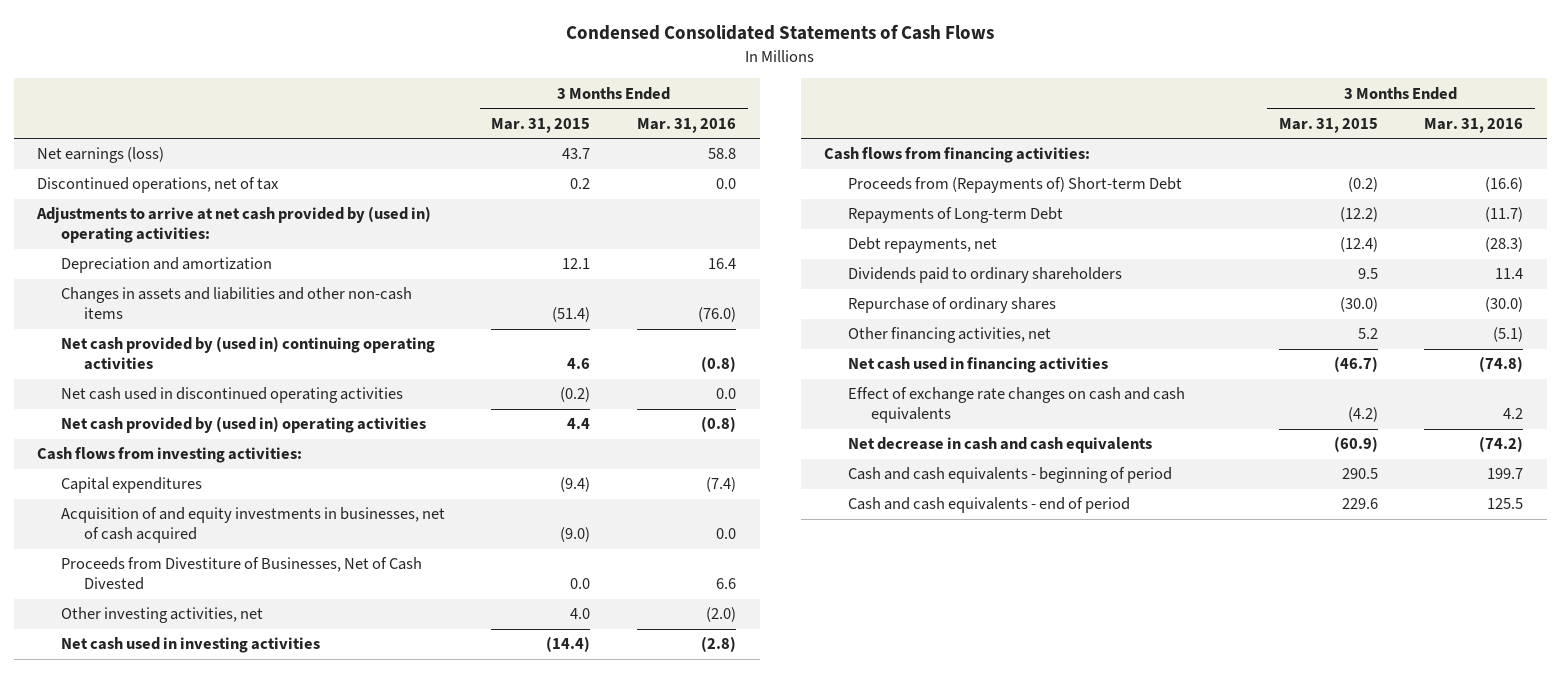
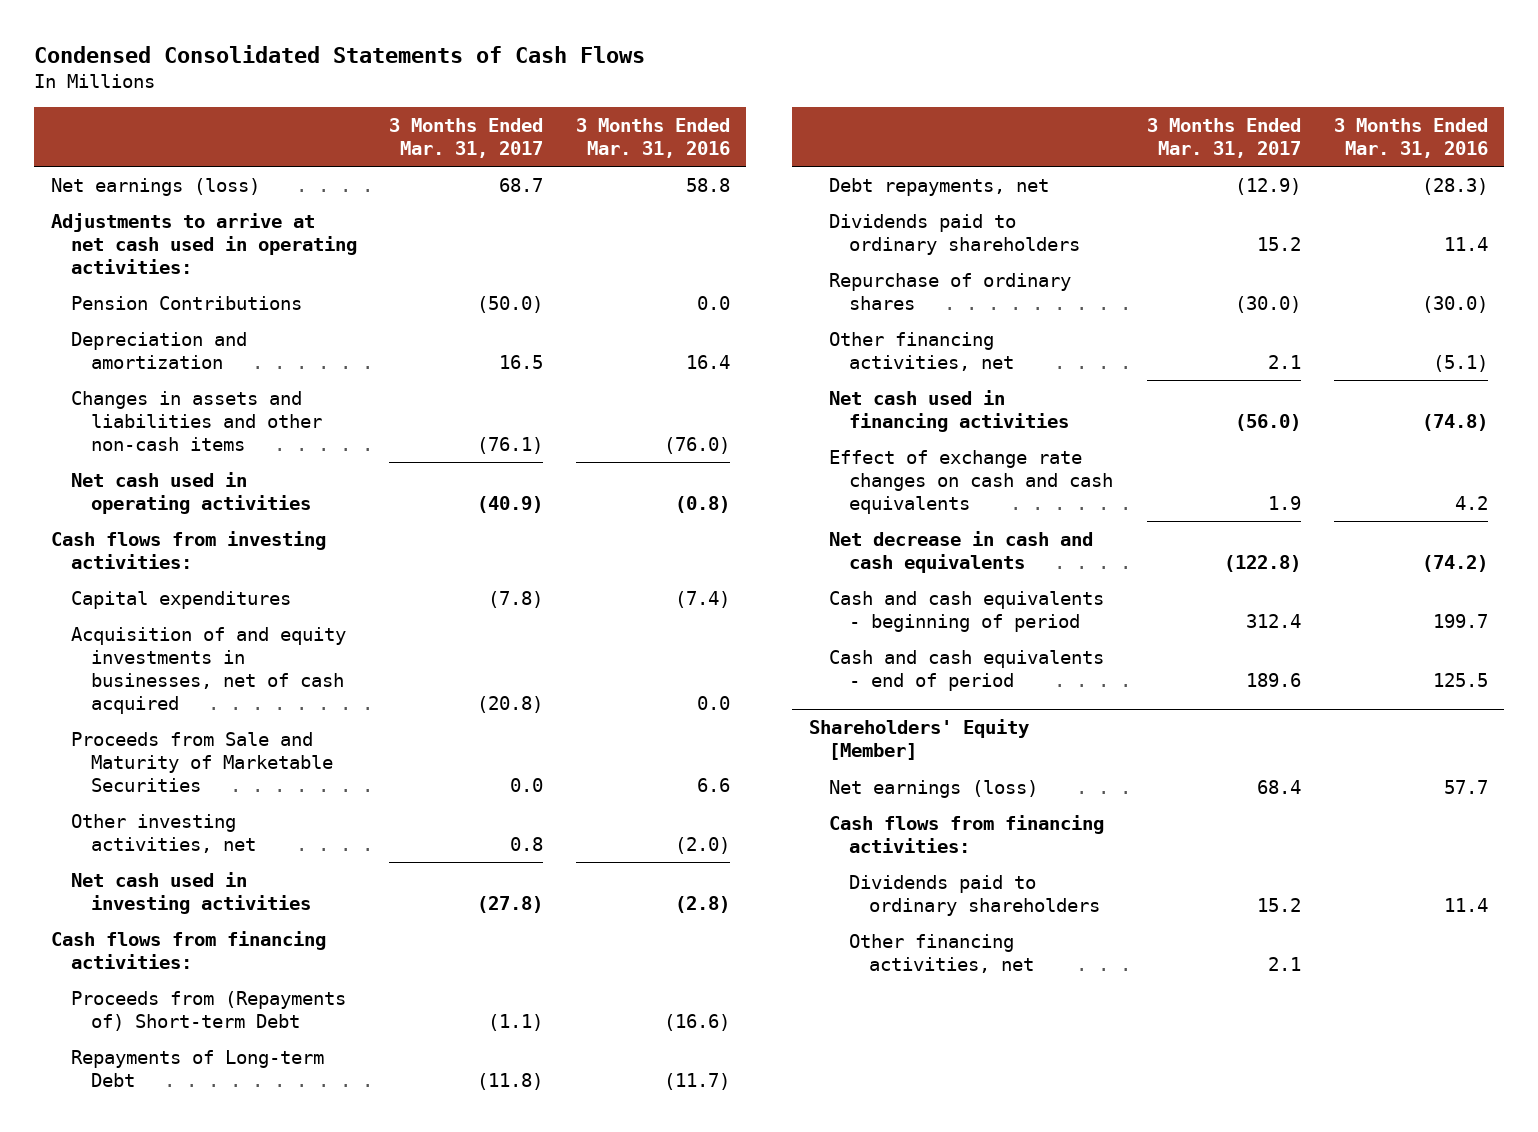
- | 3 Months Ended Mar. 31, 2015 | 3 Months Ended Mar. 31, 2016
+ | 3 Months Ended Mar. 31, 2017 | 3 Months Ended Mar. 31, 2016
- Discontinued operations, net of tax | 0.2 | 0.0
- Adjustments to arrive at net cash provided by (used in) operating activities:
+ Adjustments to arrive at net cash used in operating activities:
+ Pension Contributions | (50.0) | 0.0
- Net cash provided by (used in) continuing operating activities | 4.6 | (0.8)
- Net cash used in discontinued operating activities | (0.2) | 0.0
- Net cash provided by (used in) operating activities | 4.4 | (0.8)
+ Net cash used in operating activities | (40.9) | (0.8)
- Proceeds from Divestiture of Businesses, Net of Cash Divested | 0.0 | 6.6
+ Proceeds from Sale and Maturity of Marketable Securities | 0.0 | 6.6
+ Shareholders' Equity [Member]
+ Net earnings (loss) | 68.4 | 57.7
+ Cash flows from financing activities:
+ Dividends paid to ordinary shareholders | 15.2 | 11.4
+ Other financing activities, net | 2.1 |

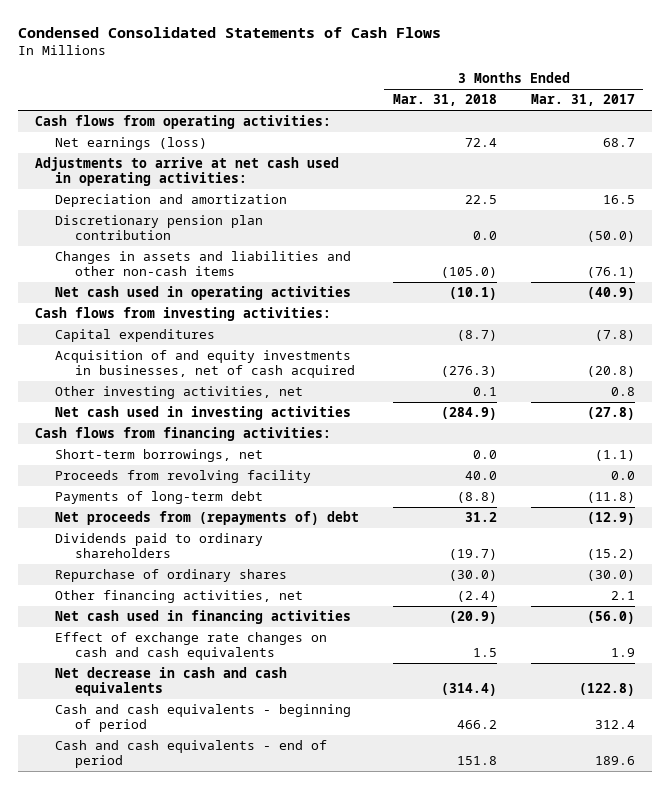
- | 3 Months Ended Mar. 31, 2017 | 3 Months Ended Mar. 31, 2016
+ | 3 Months Ended Mar. 31, 2018 | 3 Months Ended Mar. 31, 2017
+ Cash flows from operating activities:
- Pension Contributions | (50.0) | 0.0
+ Discretionary pension plan contribution | 0.0 | (50.0)
- Proceeds from Sale and Maturity of Marketable Securities | 0.0 | 6.6
- Proceeds from (Repayments of) Short-term Debt | (1.1) | (16.6)
- Repayments of Long-term Debt | (11.8) | (11.7)
- Debt repayments, net | (12.9) | (28.3)
- Dividends paid to ordinary shareholders | 15.2 | 11.4
+ Short-term borrowings, net | 0.0 | (1.1)
+ Proceeds from revolving facility | 40.0 | 0.0
+ Payments of long-term debt | (8.8) | (11.8)
+ Net proceeds from (repayments of) debt | 31.2 | (12.9)
+ Dividends paid to ordinary shareholders | (19.7) | (15.2)
- Shareholders' Equity [Member]
- Net earnings (loss) | 68.4 | 57.7
- Cash flows from financing activities:
- Dividends paid to ordinary shareholders | 15.2 | 11.4
- Other financing activities, net | 2.1 |

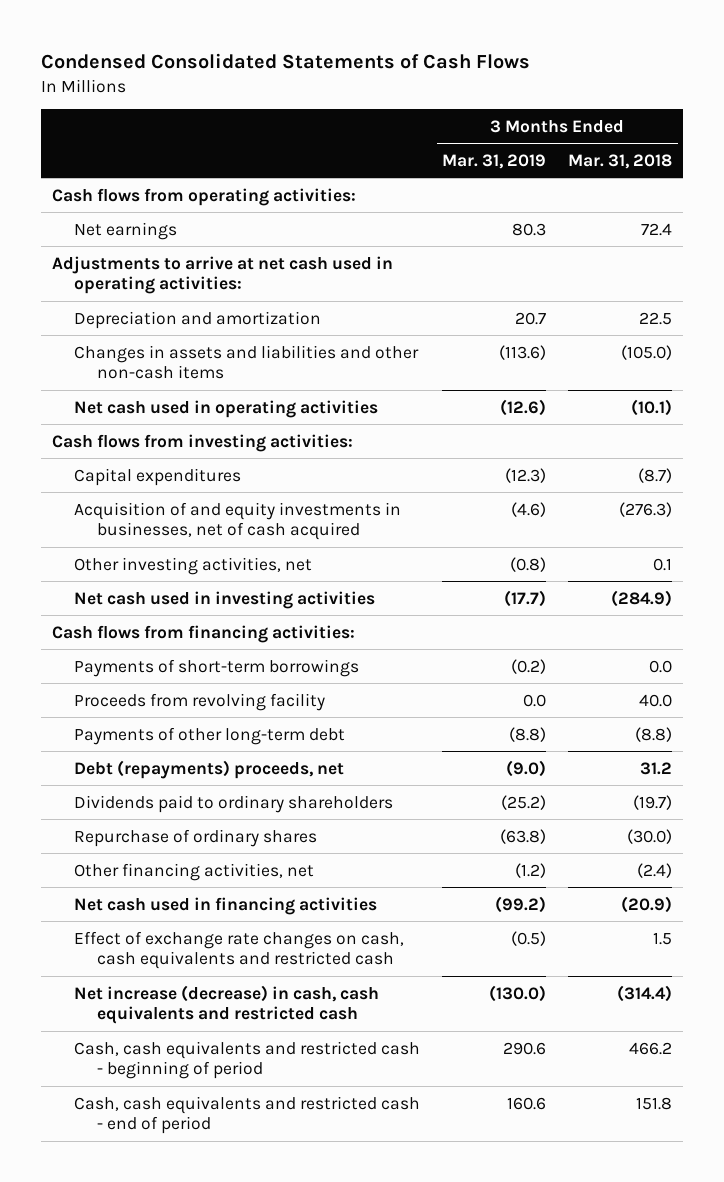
- | 3 Months Ended Mar. 31, 2018 | 3 Months Ended Mar. 31, 2017
+ | 3 Months Ended Mar. 31, 2019 | 3 Months Ended Mar. 31, 2018
- Net earnings (loss) | 72.4 | 68.7
+ Net earnings | 80.3 | 72.4
- Discretionary pension plan contribution | 0.0 | (50.0)
- Short-term borrowings, net | 0.0 | (1.1)
+ Payments of short-term borrowings | (0.2) | 0.0
- Payments of long-term debt | (8.8) | (11.8)
- Net proceeds from (repayments of) debt | 31.2 | (12.9)
+ Payments of other long-term debt | (8.8) | (8.8)
+ Debt (repayments) proceeds, net | (9.0) | 31.2
- Effect of exchange rate changes on cash and cash equivalents | 1.5 | 1.9
- Net decrease in cash and cash equivalents | (314.4) | (122.8)
- Cash and cash equivalents - beginning of period | 466.2 | 312.4
- Cash and cash equivalents - end of period | 151.8 | 189.6
+ Effect of exchange rate changes on cash, cash equivalents and restricted cash | (0.5) | 1.5
+ Net increase (decrease) in cash, cash equivalents and restricted cash | (130.0) | (314.4)
+ Cash, cash equivalents and restricted cash - beginning of period | 290.6 | 466.2
+ Cash, cash equivalents and restricted cash - end of period | 160.6 | 151.8

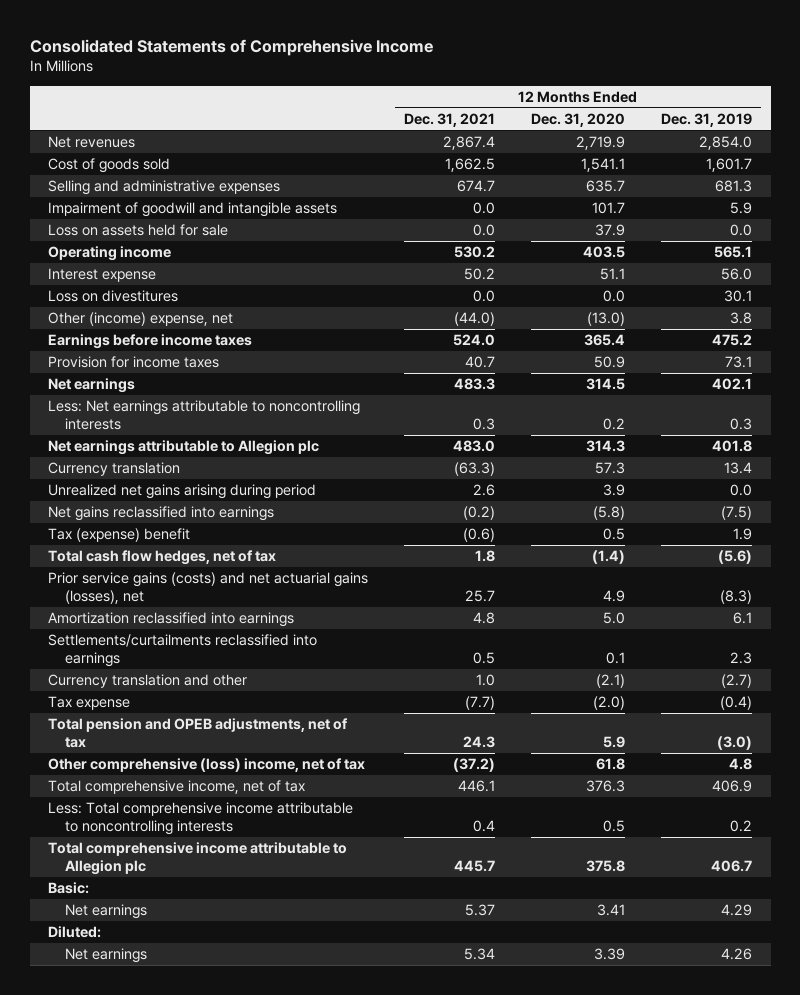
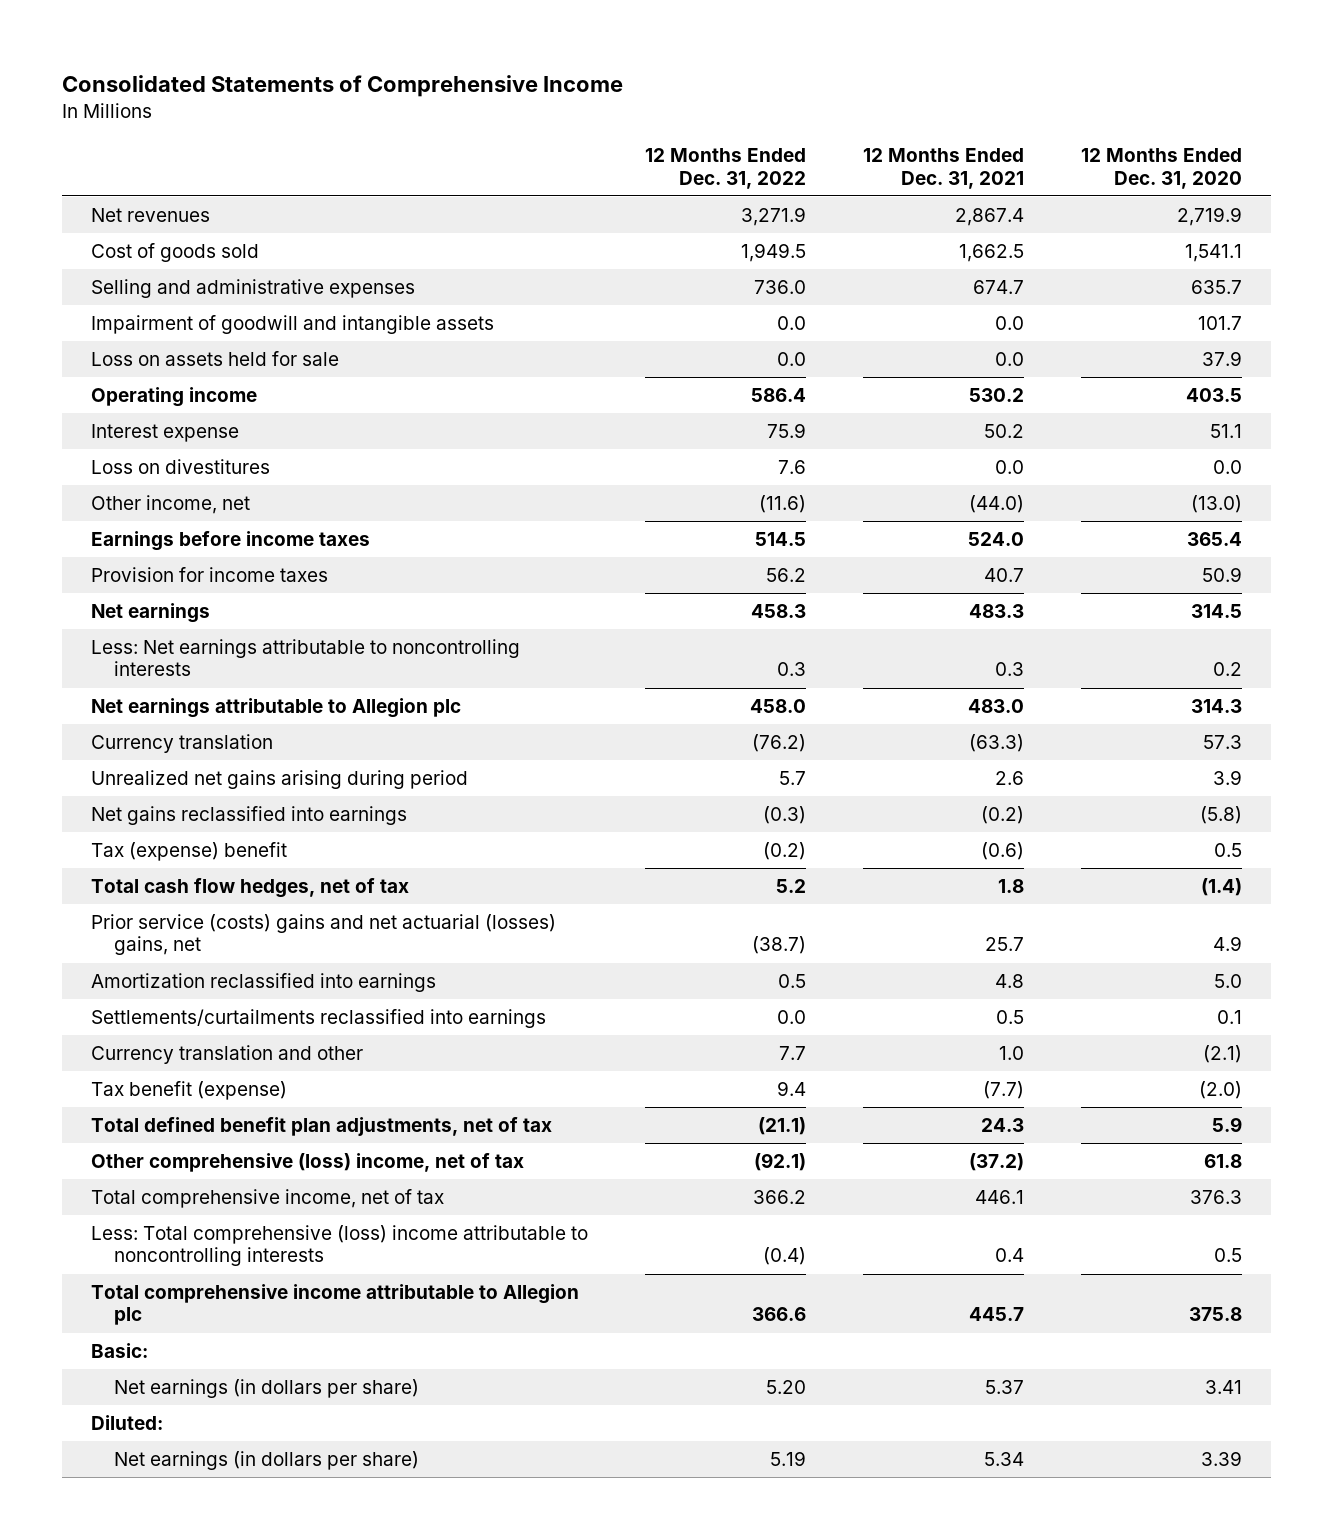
- | 12 Months Ended Dec. 31, 2021 | 12 Months Ended Dec. 31, 2020 | 12 Months Ended Dec. 31, 2019
+ | 12 Months Ended Dec. 31, 2022 | 12 Months Ended Dec. 31, 2021 | 12 Months Ended Dec. 31, 2020
- Other (income) expense, net | (44.0) | (13.0) | 3.8
+ Other income, net | (11.6) | (44.0) | (13.0)
- Prior service gains (costs) and net actuarial gains (losses), net | 25.7 | 4.9 | (8.3)
+ Prior service (costs) gains and net actuarial (losses) gains, net | (38.7) | 25.7 | 4.9
- Tax expense | (7.7) | (2.0) | (0.4)
- Total pension and OPEB adjustments, net of tax | 24.3 | 5.9 | (3.0)
+ Tax benefit (expense) | 9.4 | (7.7) | (2.0)
+ Total defined benefit plan adjustments, net of tax | (21.1) | 24.3 | 5.9
- Less: Total comprehensive income attributable to noncontrolling interests | 0.4 | 0.5 | 0.2
+ Less: Total comprehensive (loss) income attributable to noncontrolling interests | (0.4) | 0.4 | 0.5
- Net earnings | 5.37 | 3.41 | 4.29
+ Net earnings (in dollars per share) | 5.20 | 5.37 | 3.41
- Net earnings | 5.34 | 3.39 | 4.26
+ Net earnings (in dollars per share) | 5.19 | 5.34 | 3.39

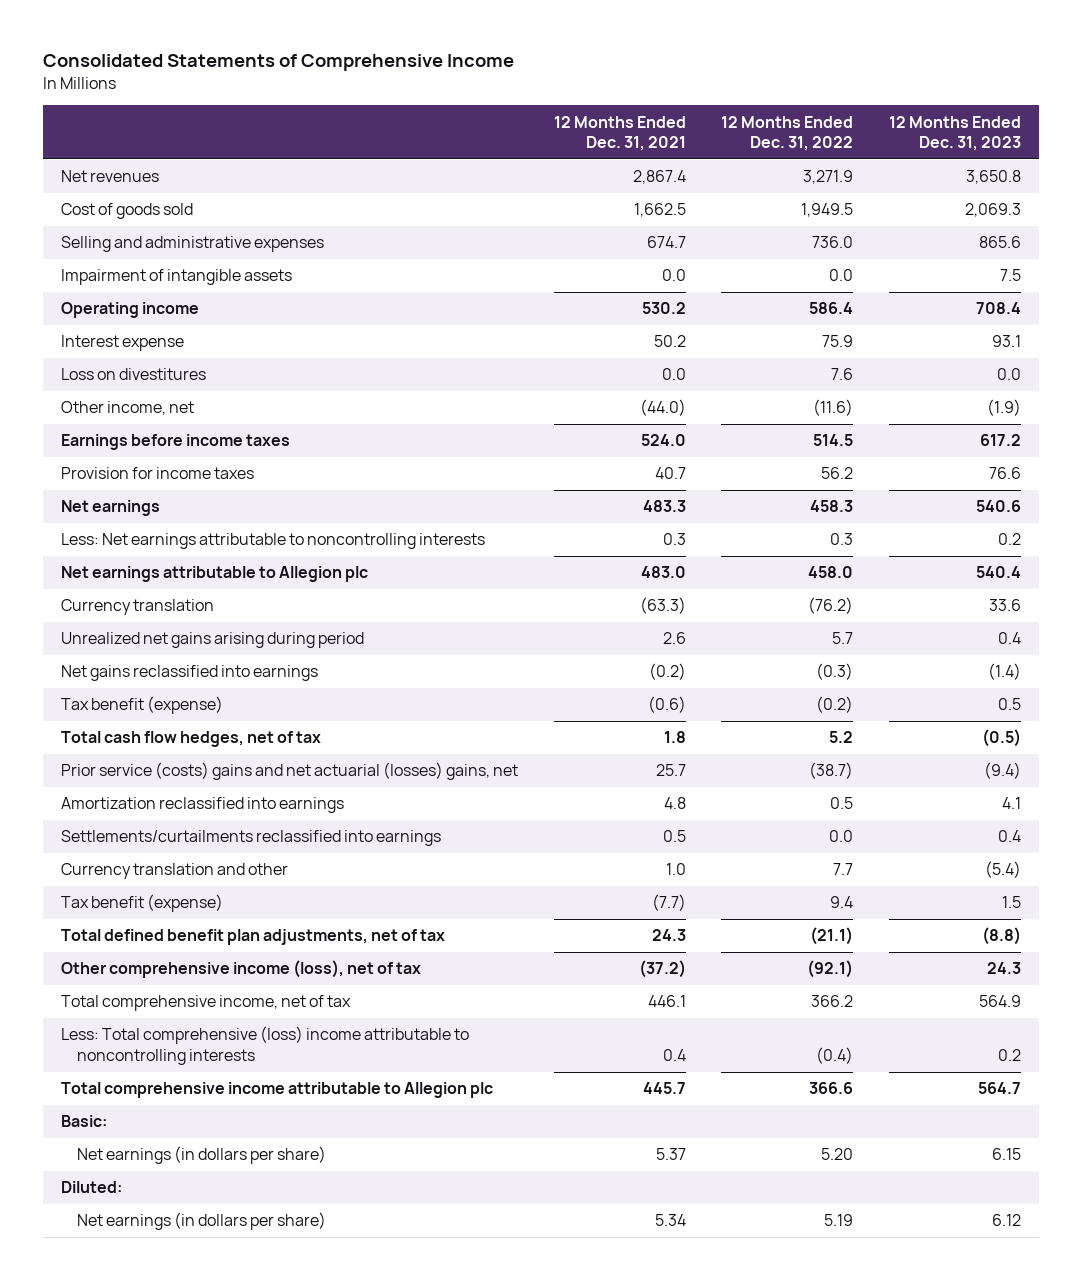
- | 12 Months Ended Dec. 31, 2022 | 12 Months Ended Dec. 31, 2021 | 12 Months Ended Dec. 31, 2020
+ | 12 Months Ended Dec. 31, 2021 | 12 Months Ended Dec. 31, 2022 | 12 Months Ended Dec. 31, 2023
- Impairment of goodwill and intangible assets | 0.0 | 0.0 | 101.7
- Loss on assets held for sale | 0.0 | 0.0 | 37.9
+ Impairment of intangible assets | 0.0 | 0.0 | 7.5
- Tax (expense) benefit | (0.2) | (0.6) | 0.5
+ Tax benefit (expense) | (0.6) | (0.2) | 0.5
- Other comprehensive (loss) income, net of tax | (92.1) | (37.2) | 61.8
+ Other comprehensive income (loss), net of tax | (37.2) | (92.1) | 24.3

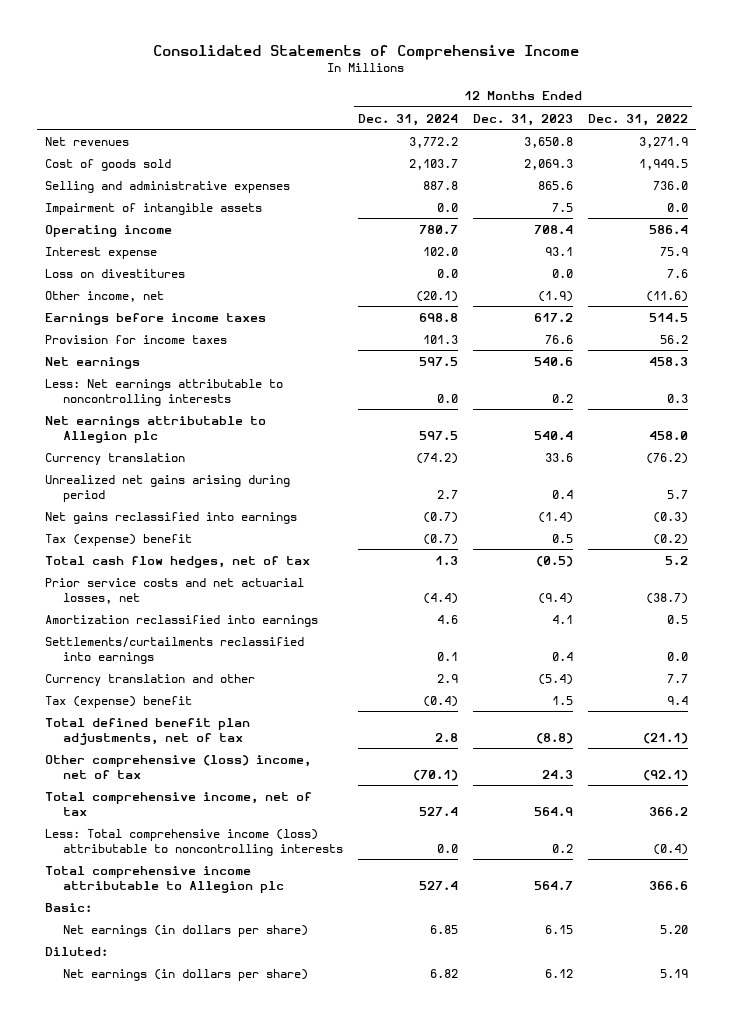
- | 12 Months Ended Dec. 31, 2021 | 12 Months Ended Dec. 31, 2022 | 12 Months Ended Dec. 31, 2023
+ | 12 Months Ended Dec. 31, 2024 | 12 Months Ended Dec. 31, 2023 | 12 Months Ended Dec. 31, 2022
- Tax benefit (expense) | (0.6) | (0.2) | 0.5
+ Tax (expense) benefit | (0.7) | 0.5 | (0.2)
- Prior service (costs) gains and net actuarial (losses) gains, net | 25.7 | (38.7) | (9.4)
+ Prior service costs and net actuarial losses, net | (4.4) | (9.4) | (38.7)
- Tax benefit (expense) | (7.7) | 9.4 | 1.5
+ Tax (expense) benefit | (0.4) | 1.5 | 9.4
- Other comprehensive income (loss), net of tax | (37.2) | (92.1) | 24.3
+ Other comprehensive (loss) income, net of tax | (70.1) | 24.3 | (92.1)
- Less: Total comprehensive (loss) income attributable to noncontrolling interests | 0.4 | (0.4) | 0.2
+ Less: Total comprehensive income (loss) attributable to noncontrolling interests | 0.0 | 0.2 | (0.4)

